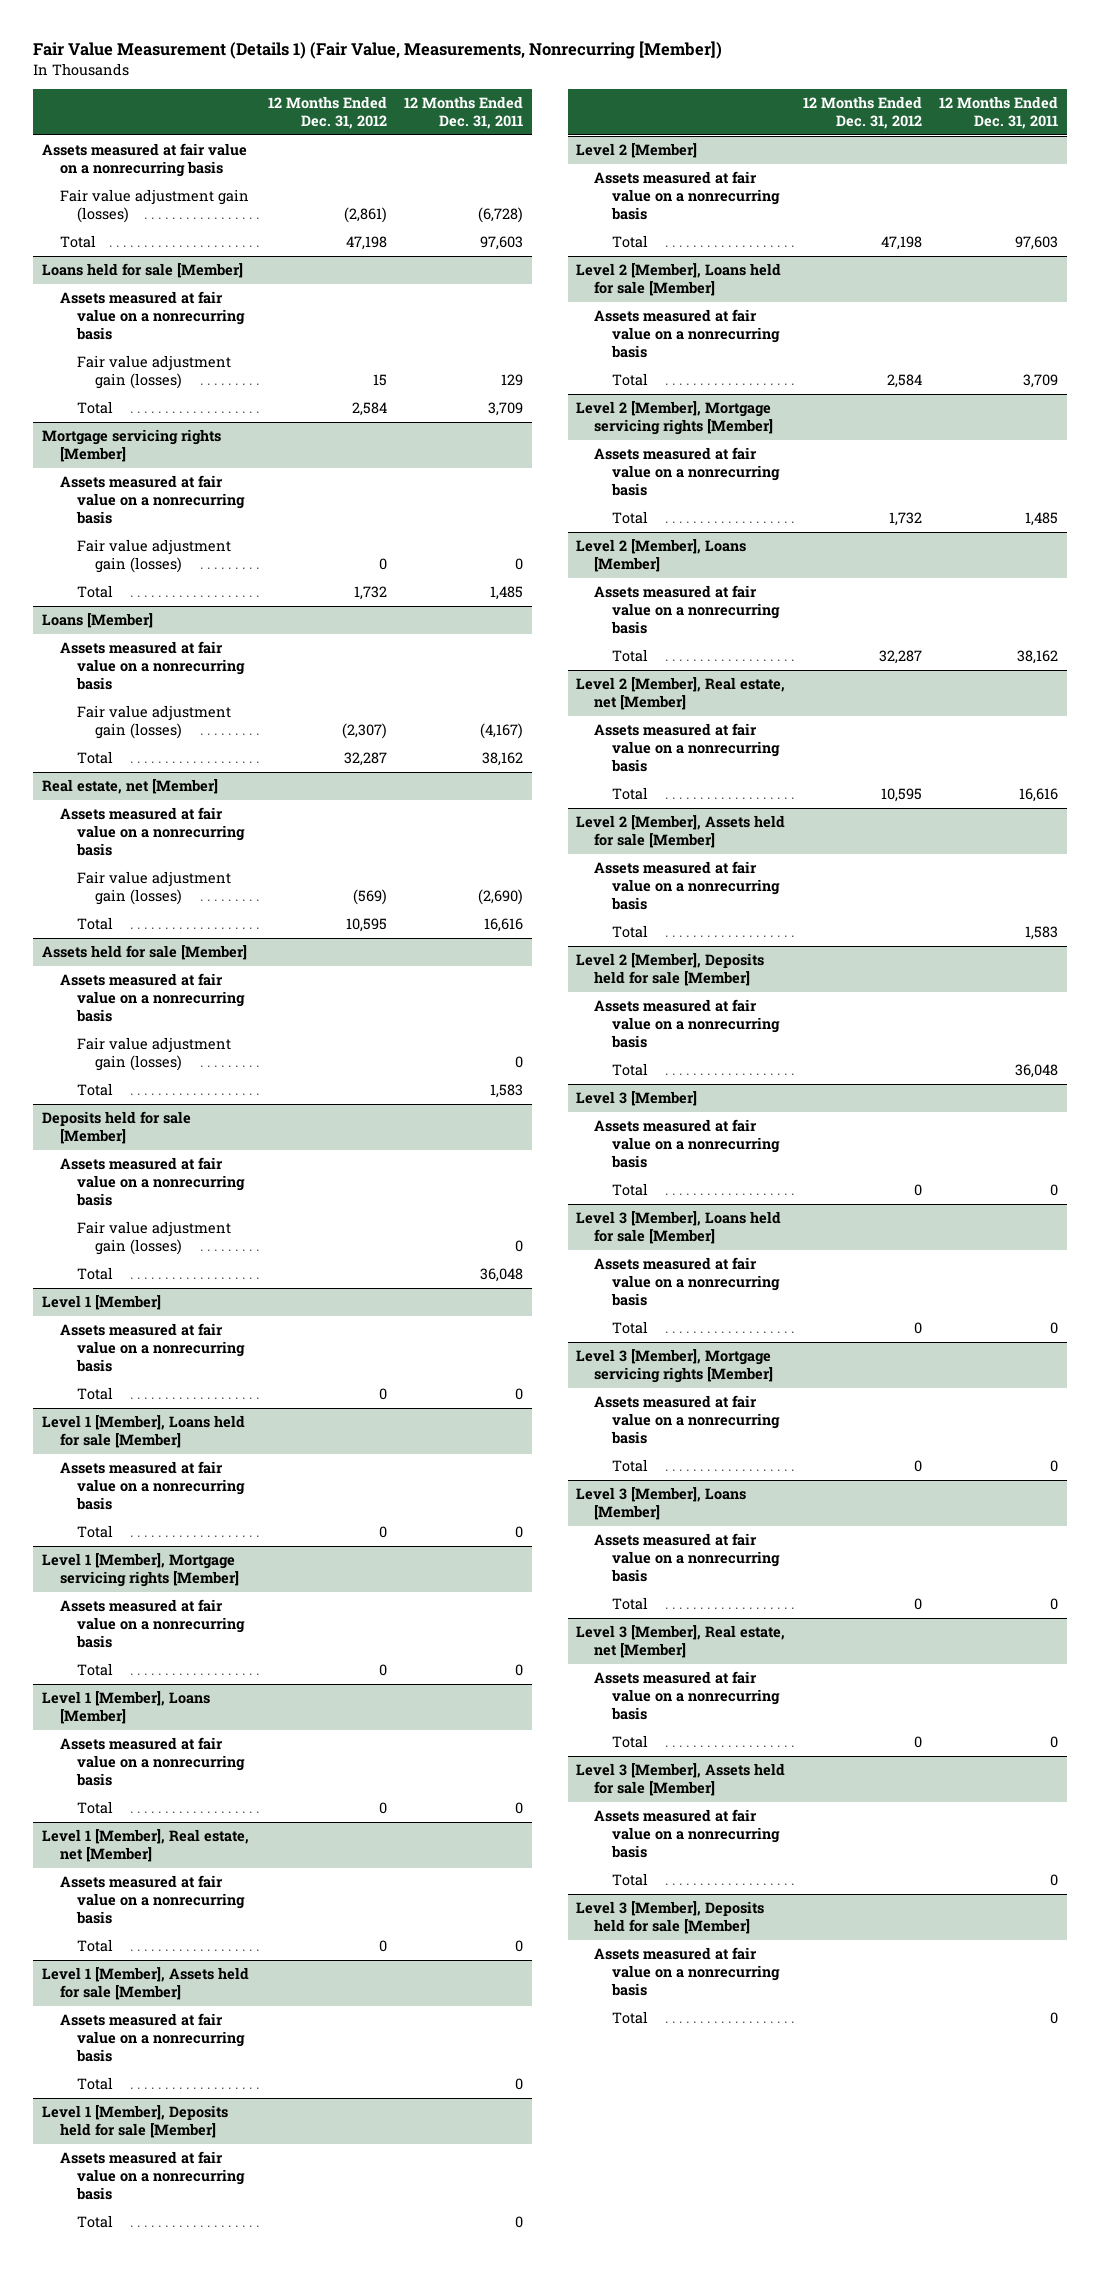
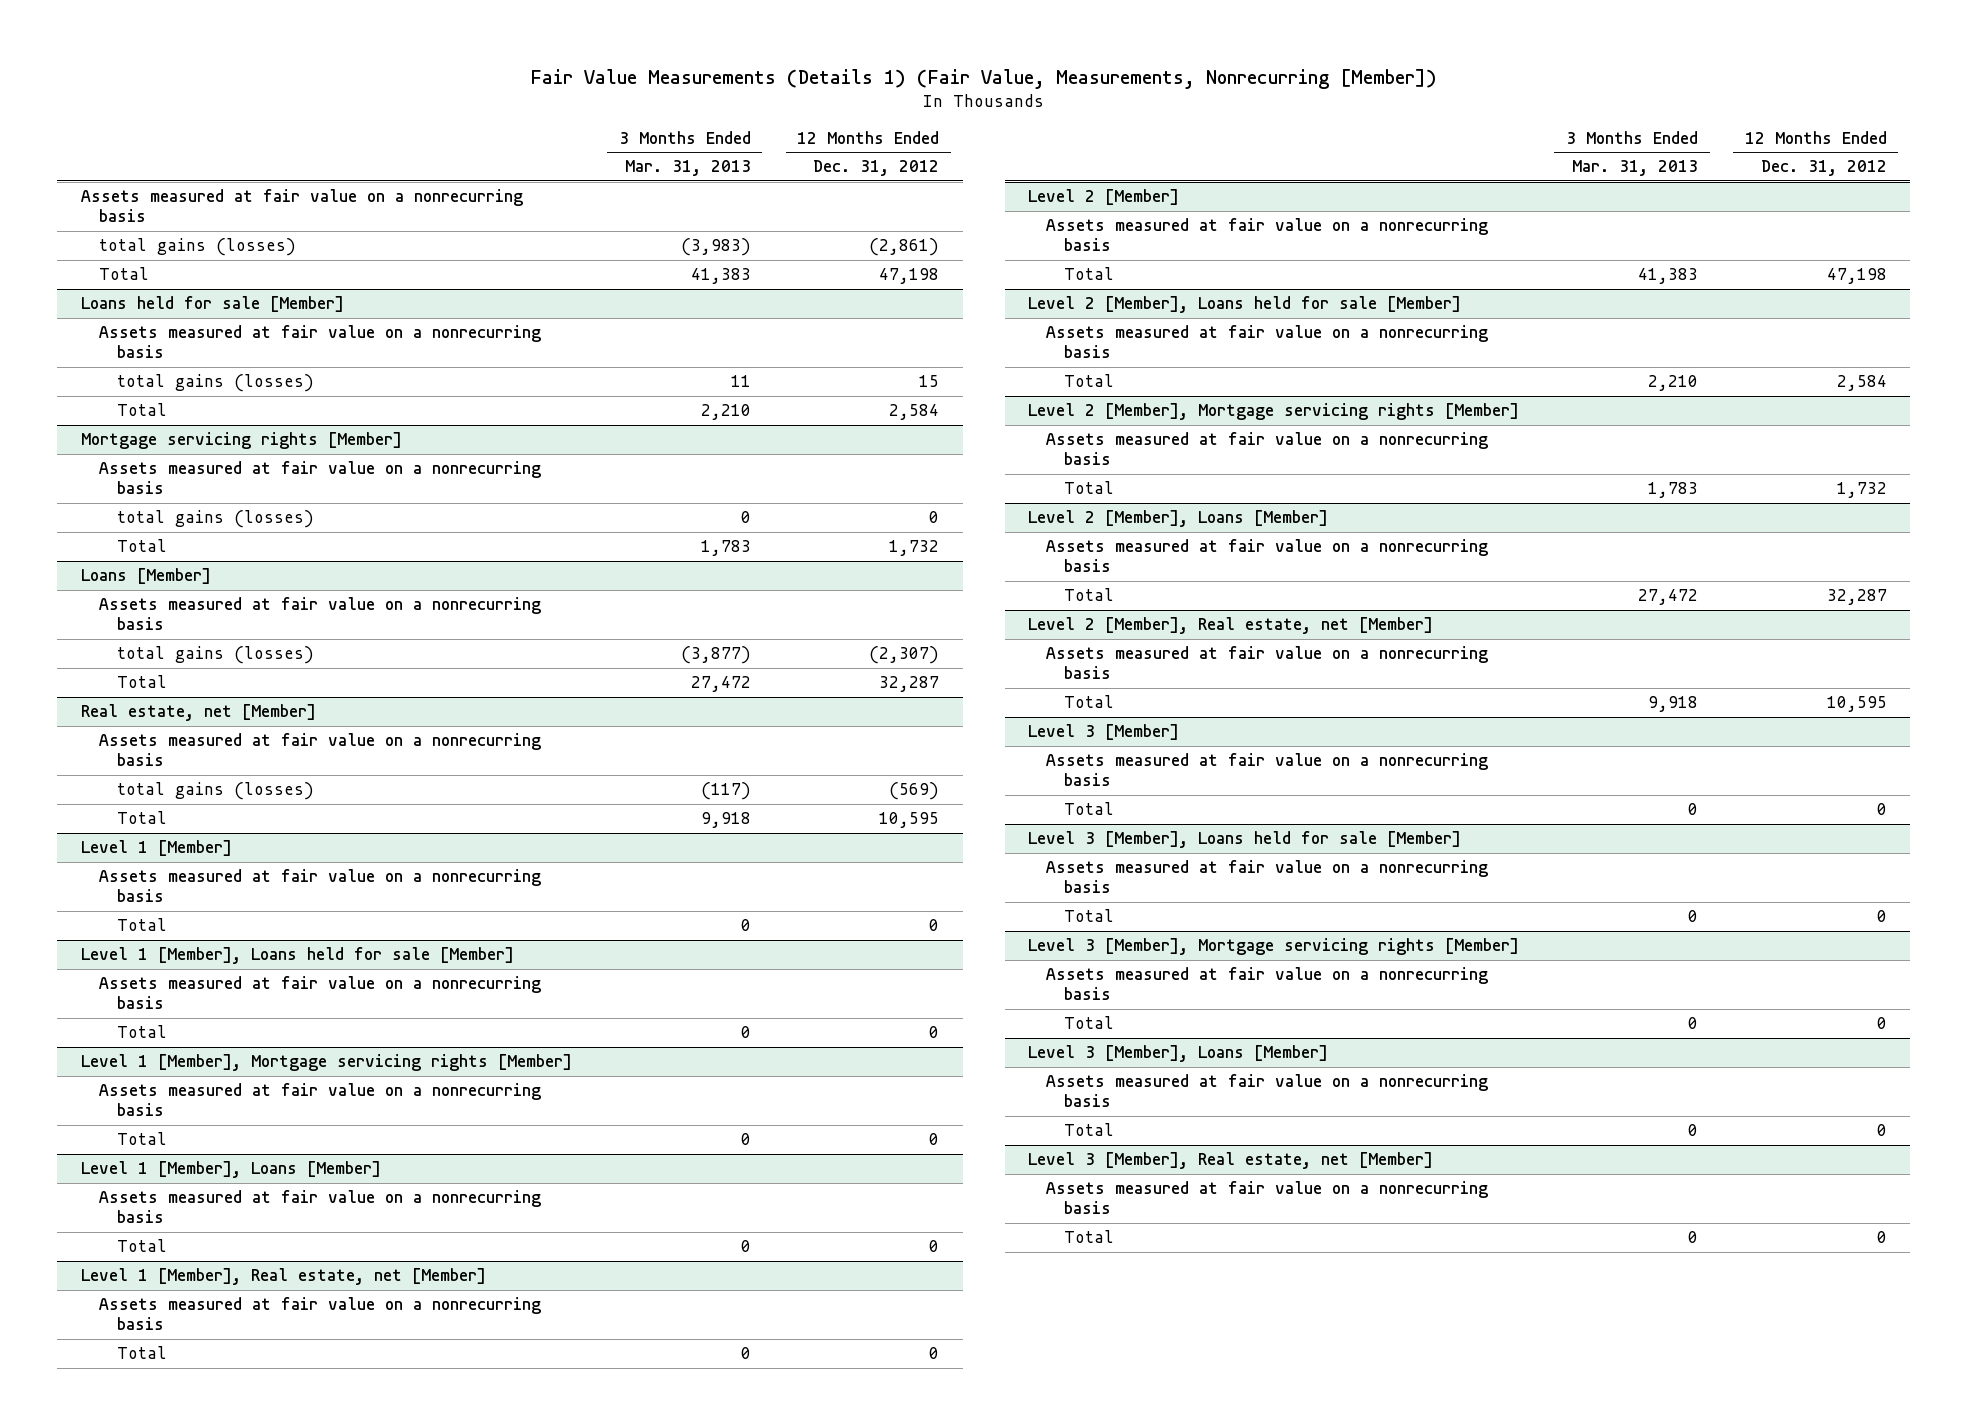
- Fair Value Measurement (Details 1) (Fair Value, Measurements, Nonrecurring [Member])
+ Fair Value Measurements (Details 1) (Fair Value, Measurements, Nonrecurring [Member])
- | 12 Months Ended Dec. 31, 2012 | 12 Months Ended Dec. 31, 2011
+ | 3 Months Ended Mar. 31, 2013 | 12 Months Ended Dec. 31, 2012
- Fair value adjustment gain (losses) | (2,861) | (6,728)
+ total gains (losses) | (3,983) | (2,861)
@ Loans held for sale [Member]
- Fair value adjustment gain (losses) | 15 | 129
+ total gains (losses) | 11 | 15
@ Mortgage servicing rights [Member]
- Fair value adjustment gain (losses) | 0 | 0
+ total gains (losses) | 0 | 0
@ Loans [Member]
- Fair value adjustment gain (losses) | (2,307) | (4,167)
+ total gains (losses) | (3,877) | (2,307)
@ Real estate, net [Member]
- Fair value adjustment gain (losses) | (569) | (2,690)
+ total gains (losses) | (117) | (569)
- Assets held for sale [Member]
- Assets measured at fair value on a nonrecurring basis
- Fair value adjustment gain (losses) | | 0
- Total | | 1,583
- Deposits held for sale [Member]
- Assets measured at fair value on a nonrecurring basis
- Fair value adjustment gain (losses) | | 0
- Total | | 36,048
- Level 1 [Member], Assets held for sale [Member]
- Assets measured at fair value on a nonrecurring basis
- Total | | 0
- Level 1 [Member], Deposits held for sale [Member]
- Assets measured at fair value on a nonrecurring basis
- Total | | 0
- Level 2 [Member], Assets held for sale [Member]
- Assets measured at fair value on a nonrecurring basis
- Total | | 1,583
- Level 2 [Member], Deposits held for sale [Member]
- Assets measured at fair value on a nonrecurring basis
- Total | | 36,048
- Level 3 [Member], Assets held for sale [Member]
- Assets measured at fair value on a nonrecurring basis
- Total | | 0
- Level 3 [Member], Deposits held for sale [Member]
- Assets measured at fair value on a nonrecurring basis
- Total | | 0

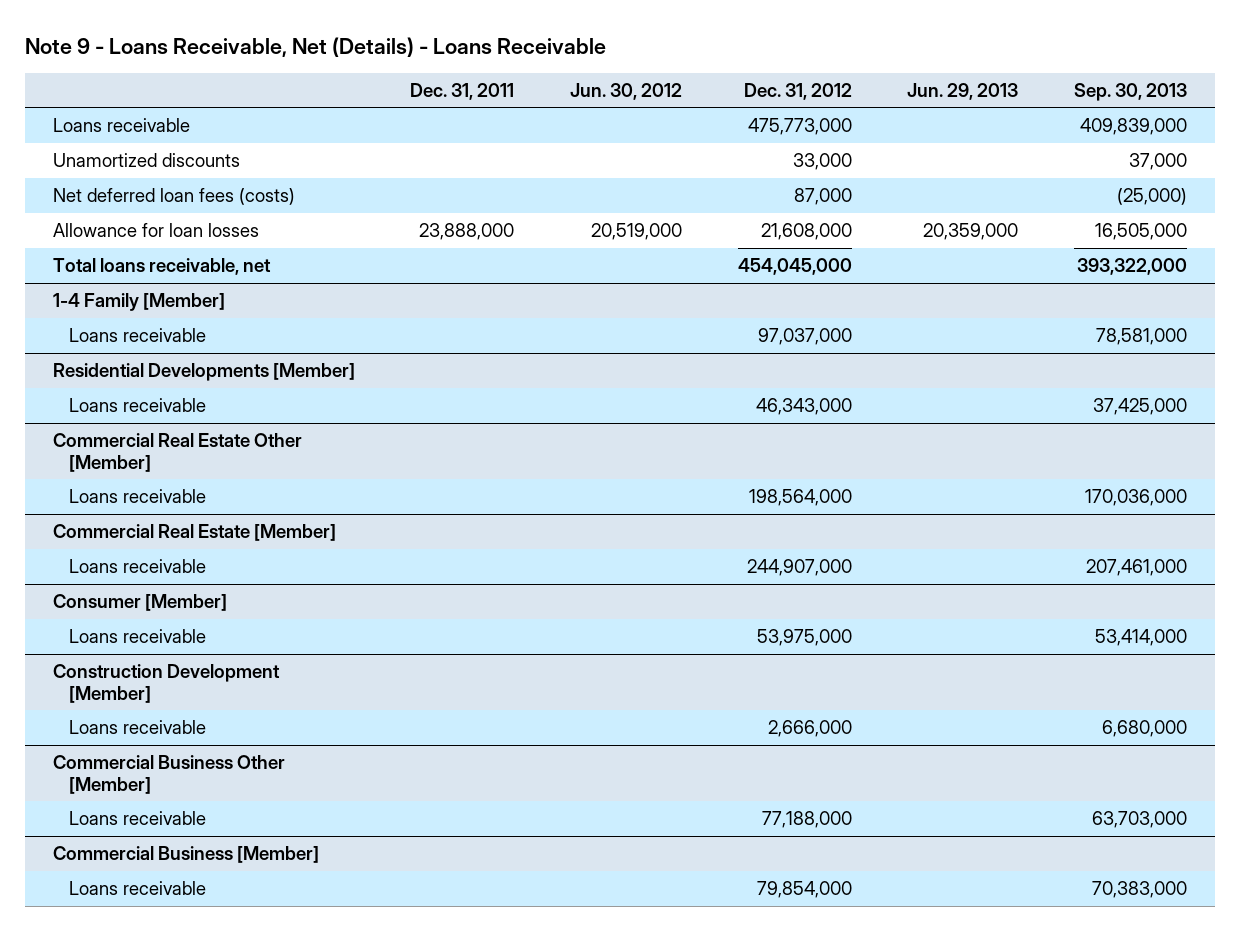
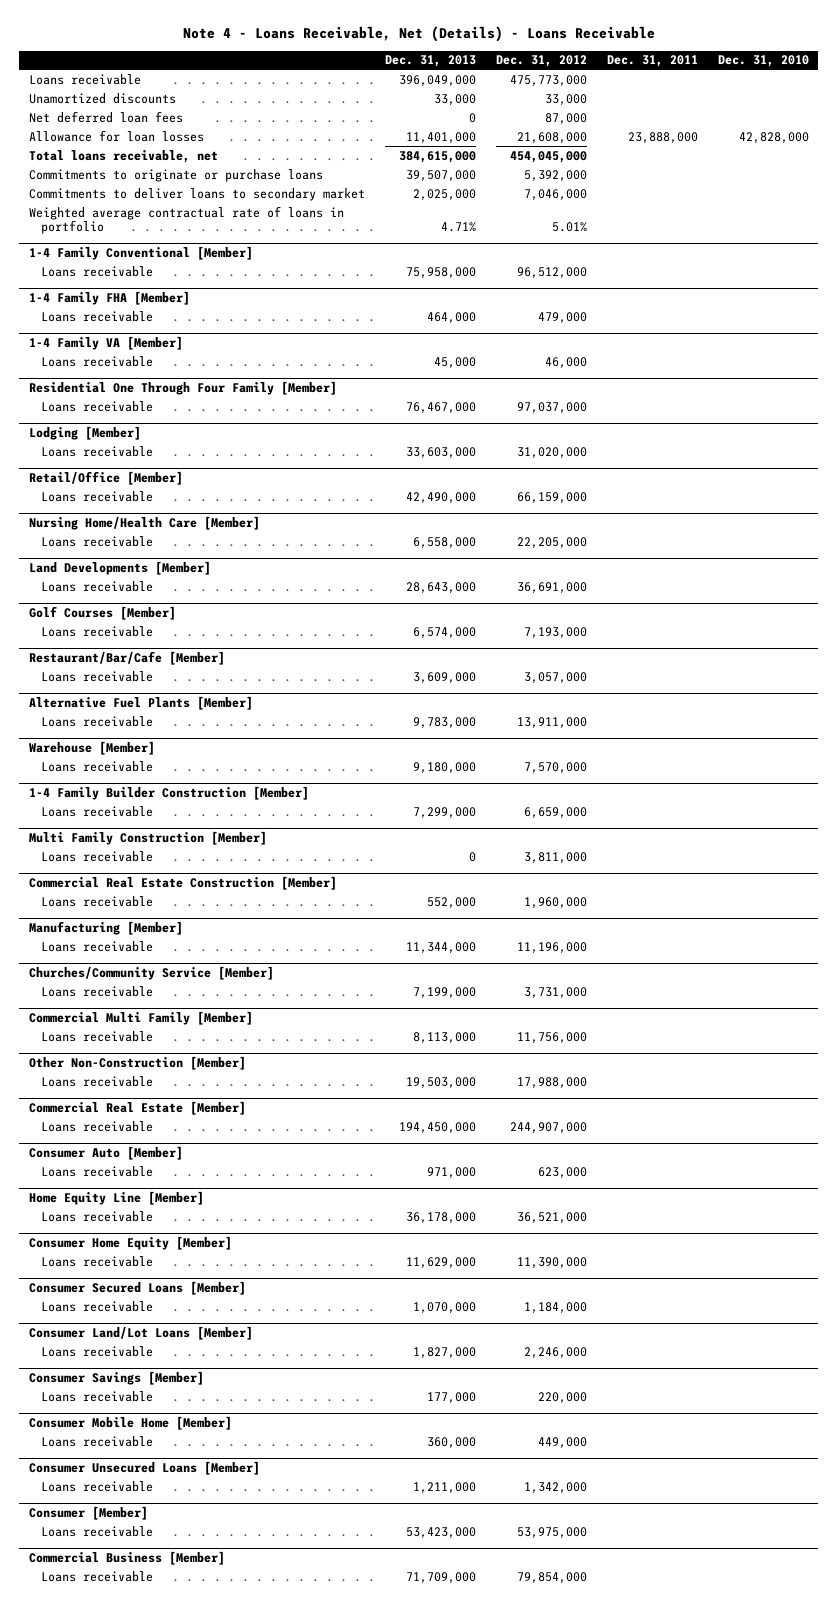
- Note 9 - Loans Receivable, Net (Details) - Loans Receivable
+ Note 4 - Loans Receivable, Net (Details) - Loans Receivable
- | Dec. 31, 2011 | Jun. 30, 2012 | Dec. 31, 2012 | Jun. 29, 2013 | Sep. 30, 2013
+ | Dec. 31, 2013 | Dec. 31, 2012 | Dec. 31, 2011 | Dec. 31, 2010
- Net deferred loan fees (costs) | | | 87,000 | | (25,000)
+ Net deferred loan fees | 0 | 87,000 | |
- 1-4 Family [Member]
+ Commitments to originate or purchase loans | 39,507,000 | 5,392,000 | |
+ Commitments to deliver loans to secondary market | 2,025,000 | 7,046,000 | |
+ Weighted average contractual rate of loans in portfolio | 4.71% | 5.01% | |
+ 1-4 Family Conventional [Member]
+ Loans receivable | 75,958,000 | 96,512,000 | |
+ 1-4 Family FHA [Member]
+ Loans receivable | 464,000 | 479,000 | |
+ 1-4 Family VA [Member]
+ Loans receivable | 45,000 | 46,000 | |
+ Residential One Through Four Family [Member]
- Residential Developments [Member]
- Loans receivable | | | 46,343,000 | | 37,425,000
- Commercial Real Estate Other [Member]
- Loans receivable | | | 198,564,000 | | 170,036,000
+ Lodging [Member]
+ Loans receivable | 33,603,000 | 31,020,000 | |
+ Retail/Office [Member]
+ Loans receivable | 42,490,000 | 66,159,000 | |
+ Nursing Home/Health Care [Member]
+ Loans receivable | 6,558,000 | 22,205,000 | |
+ Land Developments [Member]
+ Loans receivable | 28,643,000 | 36,691,000 | |
+ Golf Courses [Member]
+ Loans receivable | 6,574,000 | 7,193,000 | |
+ Restaurant/Bar/Cafe [Member]
+ Loans receivable | 3,609,000 | 3,057,000 | |
+ Alternative Fuel Plants [Member]
+ Loans receivable | 9,783,000 | 13,911,000 | |
+ Warehouse [Member]
+ Loans receivable | 9,180,000 | 7,570,000 | |
+ 1-4 Family Builder Construction [Member]
+ Loans receivable | 7,299,000 | 6,659,000 | |
+ Multi Family Construction [Member]
+ Loans receivable | 0 | 3,811,000 | |
+ Commercial Real Estate Construction [Member]
+ Loans receivable | 552,000 | 1,960,000 | |
+ Manufacturing [Member]
+ Loans receivable | 11,344,000 | 11,196,000 | |
+ Churches/Community Service [Member]
+ Loans receivable | 7,199,000 | 3,731,000 | |
+ Commercial Multi Family [Member]
+ Loans receivable | 8,113,000 | 11,756,000 | |
+ Other Non-Construction [Member]
+ Loans receivable | 19,503,000 | 17,988,000 | |
+ Consumer Auto [Member]
+ Loans receivable | 971,000 | 623,000 | |
+ Home Equity Line [Member]
+ Loans receivable | 36,178,000 | 36,521,000 | |
+ Consumer Home Equity [Member]
+ Loans receivable | 11,629,000 | 11,390,000 | |
+ Consumer Secured Loans [Member]
+ Loans receivable | 1,070,000 | 1,184,000 | |
+ Consumer Land/Lot Loans [Member]
+ Loans receivable | 1,827,000 | 2,246,000 | |
+ Consumer Savings [Member]
+ Loans receivable | 177,000 | 220,000 | |
+ Consumer Mobile Home [Member]
+ Loans receivable | 360,000 | 449,000 | |
+ Consumer Unsecured Loans [Member]
+ Loans receivable | 1,211,000 | 1,342,000 | |
- Construction Development [Member]
- Loans receivable | | | 2,666,000 | | 6,680,000
- Commercial Business Other [Member]
- Loans receivable | | | 77,188,000 | | 63,703,000

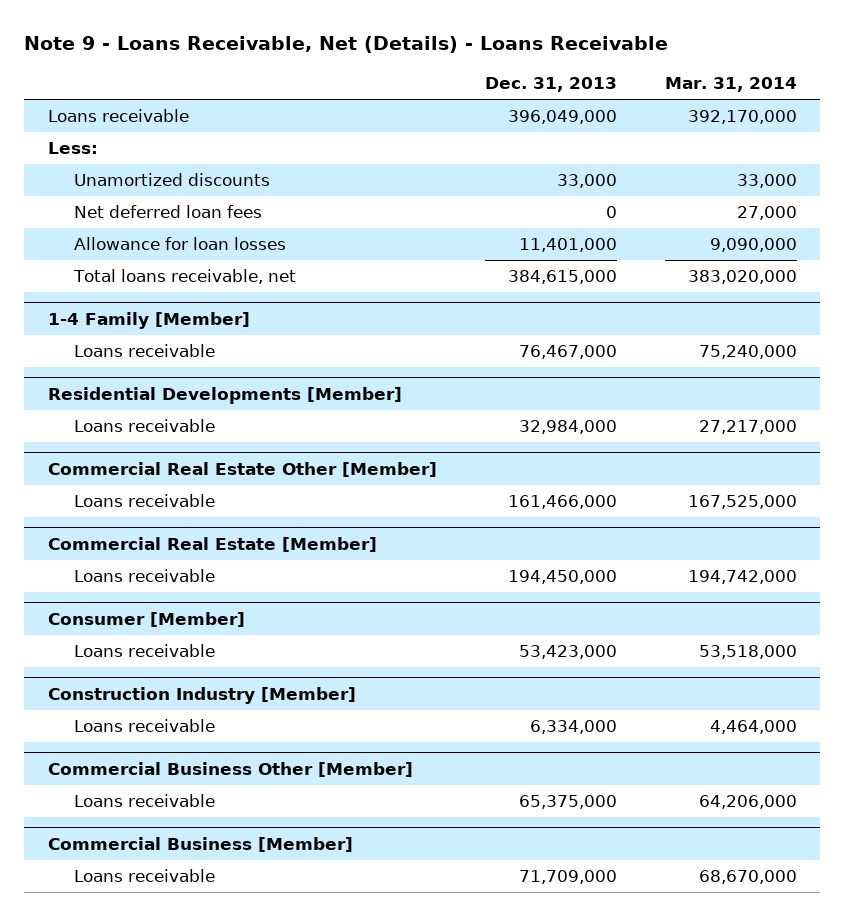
- Note 4 - Loans Receivable, Net (Details) - Loans Receivable
+ Note 9 - Loans Receivable, Net (Details) - Loans Receivable
- | Dec. 31, 2013 | Dec. 31, 2012 | Dec. 31, 2011 | Dec. 31, 2010
+ | Dec. 31, 2013 | Mar. 31, 2014
+ Less:
- Commitments to originate or purchase loans | 39,507,000 | 5,392,000 | |
- Commitments to deliver loans to secondary market | 2,025,000 | 7,046,000 | |
- Weighted average contractual rate of loans in portfolio | 4.71% | 5.01% | |
- 1-4 Family Conventional [Member]
- Loans receivable | 75,958,000 | 96,512,000 | |
- 1-4 Family FHA [Member]
- Loans receivable | 464,000 | 479,000 | |
- 1-4 Family VA [Member]
- Loans receivable | 45,000 | 46,000 | |
- Residential One Through Four Family [Member]
+ 1-4 Family [Member]
- Lodging [Member]
- Loans receivable | 33,603,000 | 31,020,000 | |
- Retail/Office [Member]
- Loans receivable | 42,490,000 | 66,159,000 | |
- Nursing Home/Health Care [Member]
- Loans receivable | 6,558,000 | 22,205,000 | |
- Land Developments [Member]
- Loans receivable | 28,643,000 | 36,691,000 | |
- Golf Courses [Member]
- Loans receivable | 6,574,000 | 7,193,000 | |
- Restaurant/Bar/Cafe [Member]
- Loans receivable | 3,609,000 | 3,057,000 | |
- Alternative Fuel Plants [Member]
- Loans receivable | 9,783,000 | 13,911,000 | |
- Warehouse [Member]
- Loans receivable | 9,180,000 | 7,570,000 | |
- 1-4 Family Builder Construction [Member]
- Loans receivable | 7,299,000 | 6,659,000 | |
- Multi Family Construction [Member]
- Loans receivable | 0 | 3,811,000 | |
- Commercial Real Estate Construction [Member]
- Loans receivable | 552,000 | 1,960,000 | |
- Manufacturing [Member]
- Loans receivable | 11,344,000 | 11,196,000 | |
- Churches/Community Service [Member]
- Loans receivable | 7,199,000 | 3,731,000 | |
- Commercial Multi Family [Member]
- Loans receivable | 8,113,000 | 11,756,000 | |
- Other Non-Construction [Member]
- Loans receivable | 19,503,000 | 17,988,000 | |
+ Residential Developments [Member]
+ Loans receivable | 32,984,000 | 27,217,000
+ Commercial Real Estate Other [Member]
+ Loans receivable | 161,466,000 | 167,525,000
- Consumer Auto [Member]
- Loans receivable | 971,000 | 623,000 | |
- Home Equity Line [Member]
- Loans receivable | 36,178,000 | 36,521,000 | |
- Consumer Home Equity [Member]
- Loans receivable | 11,629,000 | 11,390,000 | |
- Consumer Secured Loans [Member]
- Loans receivable | 1,070,000 | 1,184,000 | |
- Consumer Land/Lot Loans [Member]
- Loans receivable | 1,827,000 | 2,246,000 | |
- Consumer Savings [Member]
- Loans receivable | 177,000 | 220,000 | |
- Consumer Mobile Home [Member]
- Loans receivable | 360,000 | 449,000 | |
- Consumer Unsecured Loans [Member]
- Loans receivable | 1,211,000 | 1,342,000 | |
+ Construction Industry [Member]
+ Loans receivable | 6,334,000 | 4,464,000
+ Commercial Business Other [Member]
+ Loans receivable | 65,375,000 | 64,206,000

